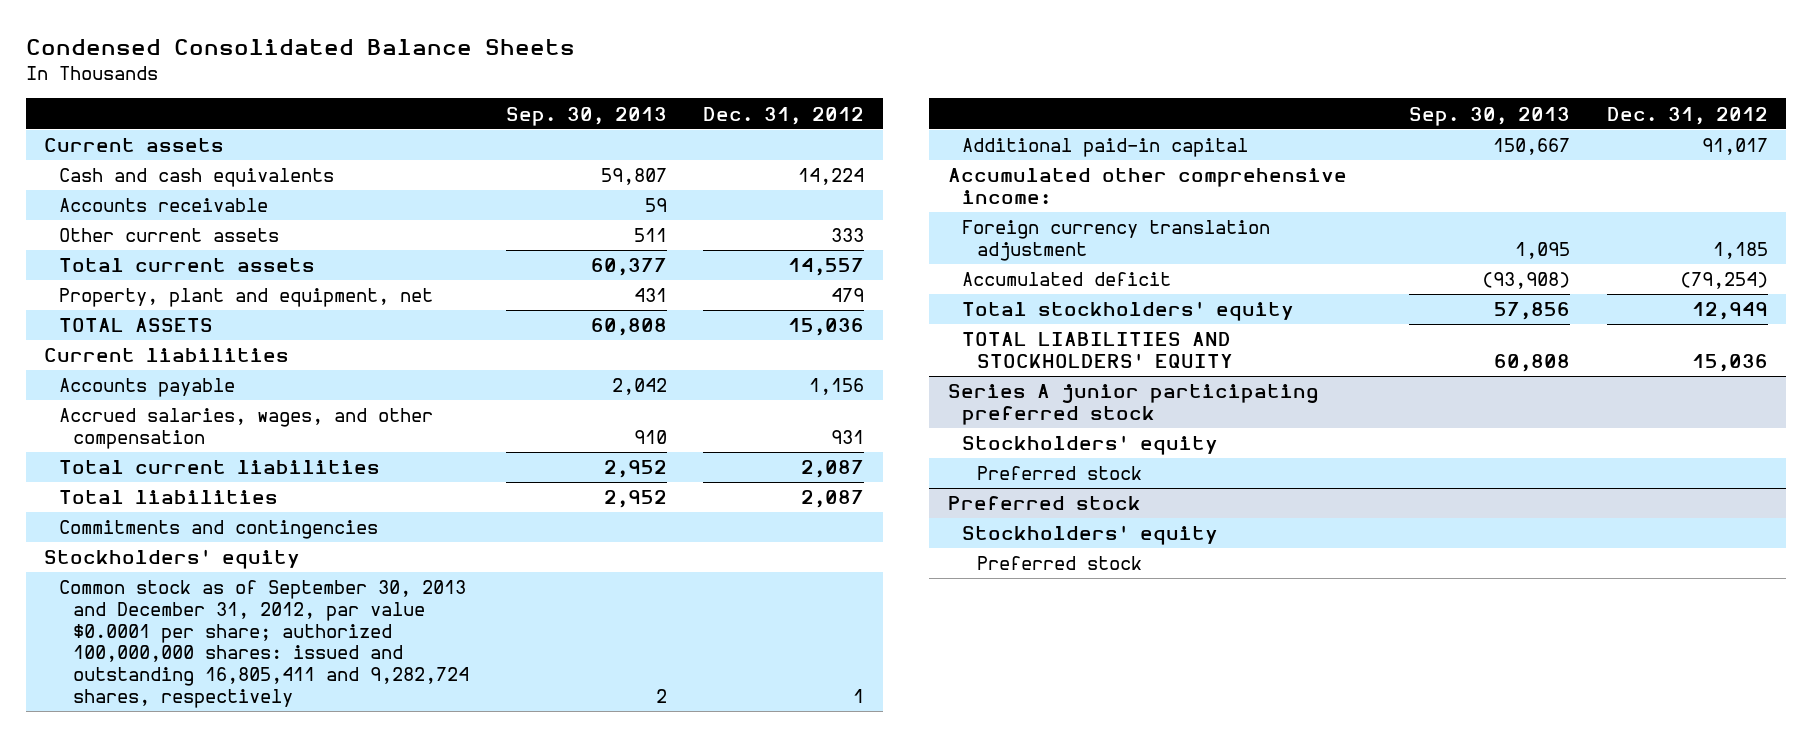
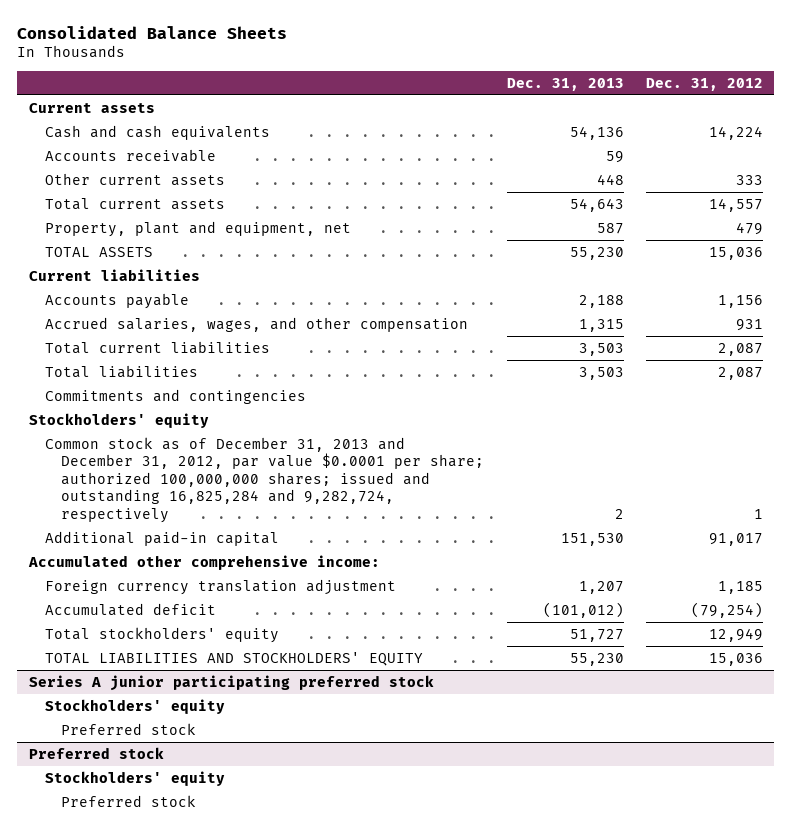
- Condensed Consolidated Balance Sheets
+ Consolidated Balance Sheets
- | Sep. 30, 2013 | Dec. 31, 2012
+ | Dec. 31, 2013 | Dec. 31, 2012
- Common stock as of September 30, 2013 and December 31, 2012, par value $0.0001 per share; authorized 100,000,000 shares: issued and outstanding 16,805,411 and 9,282,724 shares, respectively | 2 | 1
+ Common stock as of December 31, 2013 and December 31, 2012, par value $0.0001 per share; authorized 100,000,000 shares; issued and outstanding 16,825,284 and 9,282,724, respectively | 2 | 1

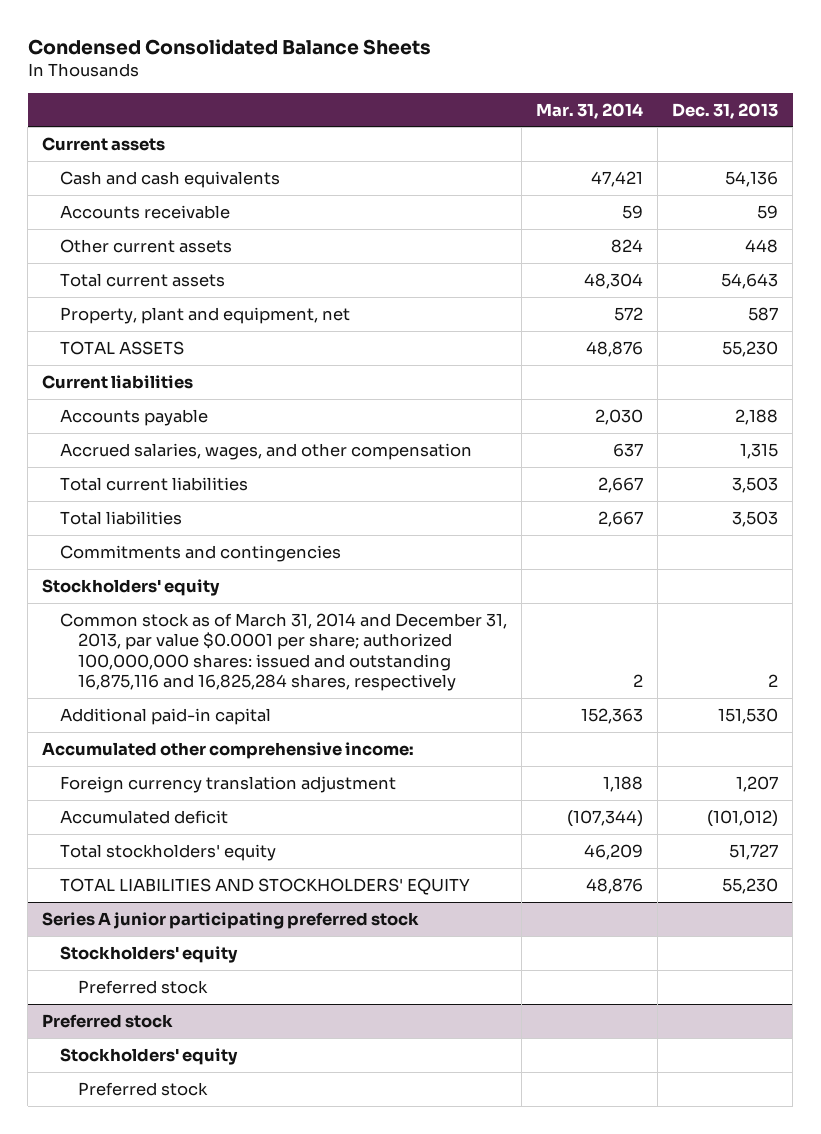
- Consolidated Balance Sheets
+ Condensed Consolidated Balance Sheets
- | Dec. 31, 2013 | Dec. 31, 2012
+ | Mar. 31, 2014 | Dec. 31, 2013
- Common stock as of December 31, 2013 and December 31, 2012, par value $0.0001 per share; authorized 100,000,000 shares; issued and outstanding 16,825,284 and 9,282,724, respectively | 2 | 1
+ Common stock as of March 31, 2014 and December 31, 2013, par value $0.0001 per share; authorized 100,000,000 shares: issued and outstanding 16,875,116 and 16,825,284 shares, respectively | 2 | 2

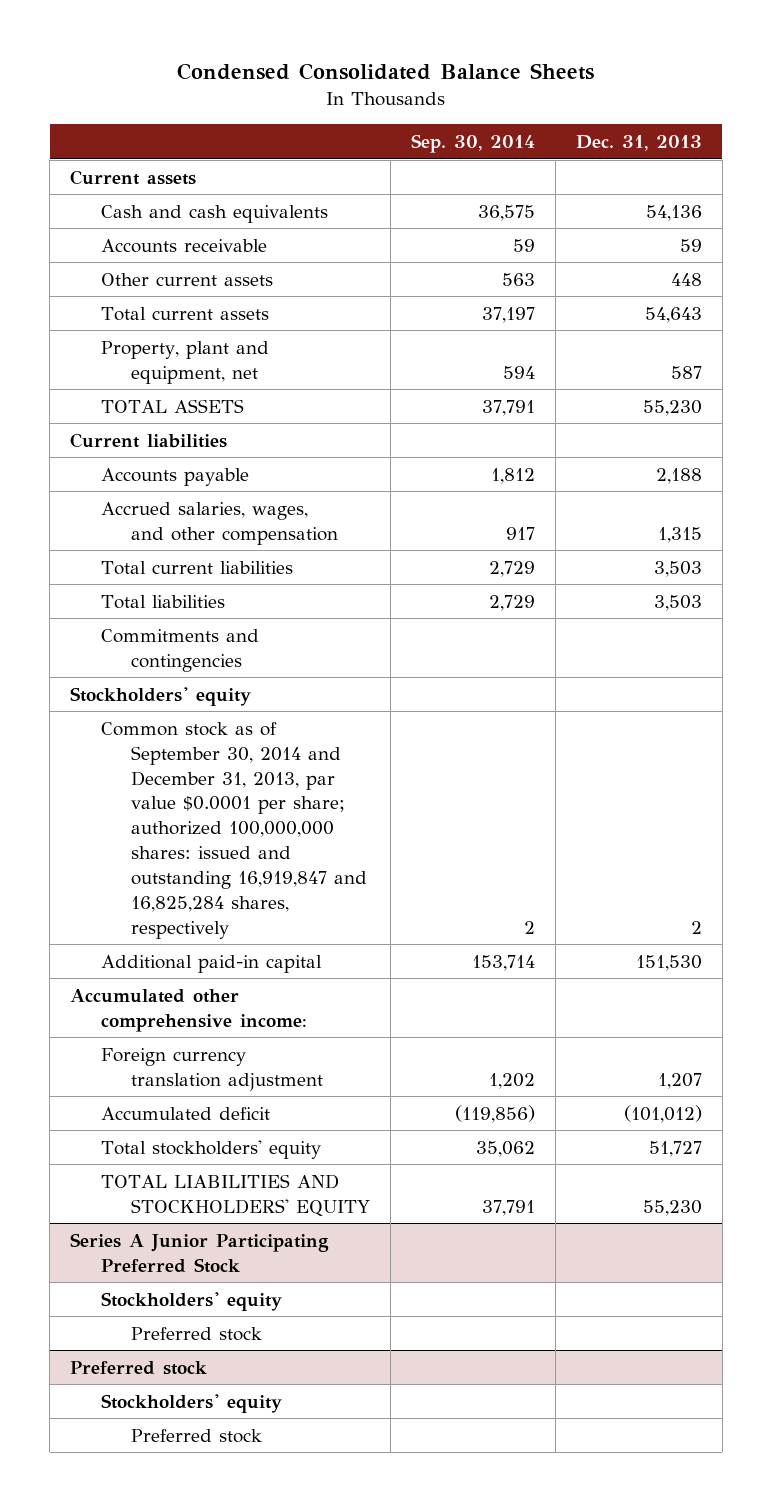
- | Mar. 31, 2014 | Dec. 31, 2013
+ | Sep. 30, 2014 | Dec. 31, 2013
- Common stock as of March 31, 2014 and December 31, 2013, par value $0.0001 per share; authorized 100,000,000 shares: issued and outstanding 16,875,116 and 16,825,284 shares, respectively | 2 | 2
+ Common stock as of September 30, 2014 and December 31, 2013, par value $0.0001 per share; authorized 100,000,000 shares: issued and outstanding 16,919,847 and 16,825,284 shares, respectively | 2 | 2
- Series A junior participating preferred stock
+ Series A Junior Participating Preferred Stock

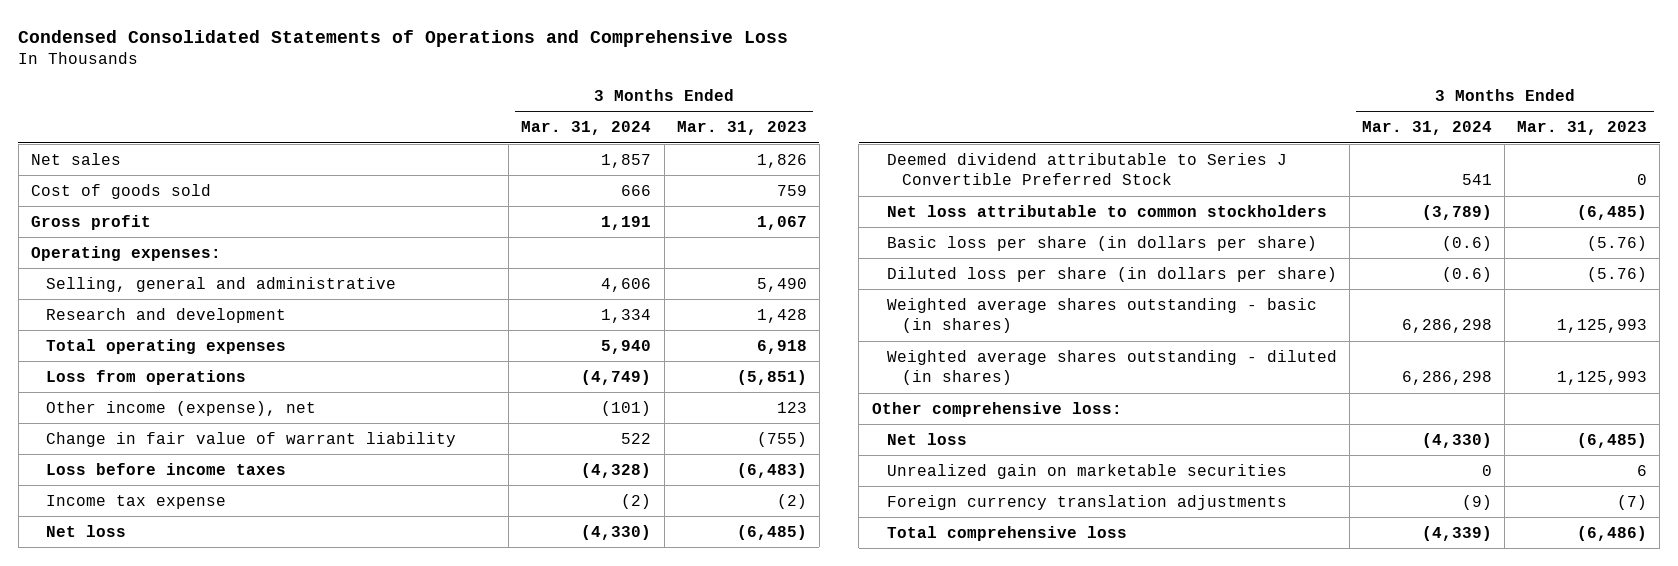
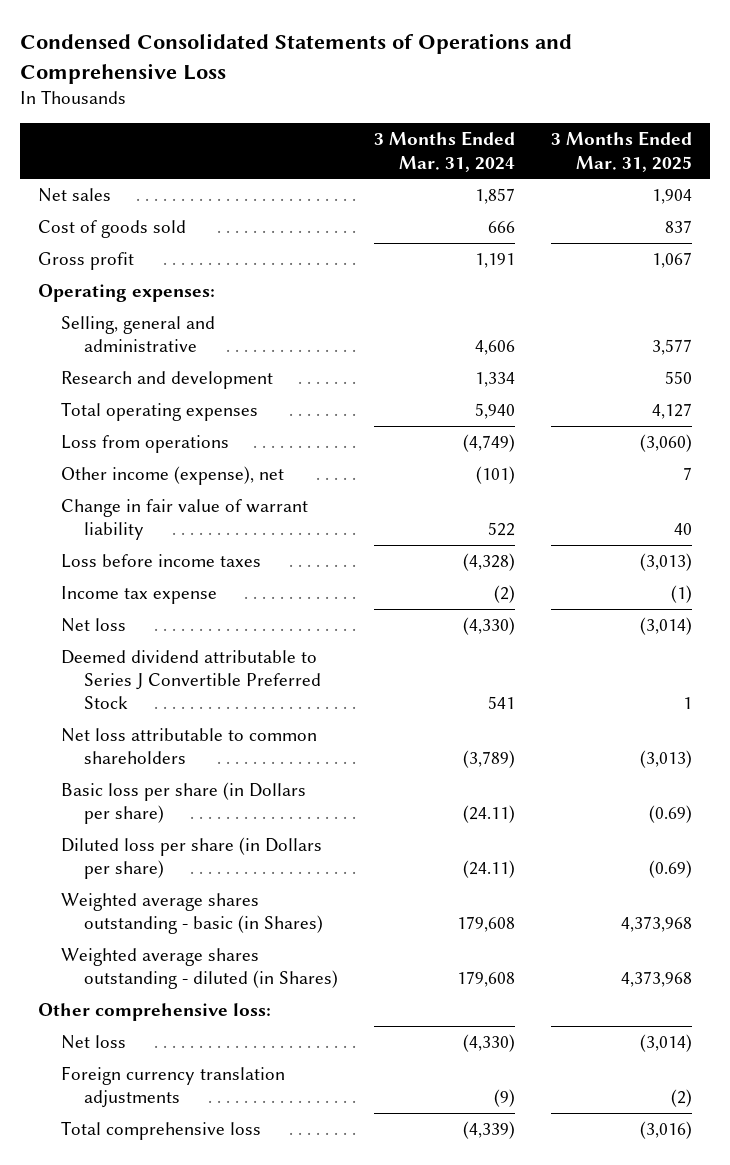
- | 3 Months Ended Mar. 31, 2024 | 3 Months Ended Mar. 31, 2023
+ | 3 Months Ended Mar. 31, 2024 | 3 Months Ended Mar. 31, 2025
- Net loss attributable to common stockholders | (3,789) | (6,485)
- Basic loss per share (in dollars per share) | (0.6) | (5.76)
- Diluted loss per share (in dollars per share) | (0.6) | (5.76)
- Weighted average shares outstanding - basic (in shares) | 6,286,298 | 1,125,993
- Weighted average shares outstanding - diluted (in shares) | 6,286,298 | 1,125,993
+ Net loss attributable to common shareholders | (3,789) | (3,013)
+ Basic loss per share (in Dollars per share) | (24.11) | (0.69)
+ Diluted loss per share (in Dollars per share) | (24.11) | (0.69)
+ Weighted average shares outstanding - basic (in Shares) | 179,608 | 4,373,968
+ Weighted average shares outstanding - diluted (in Shares) | 179,608 | 4,373,968
- Unrealized gain on marketable securities | 0 | 6

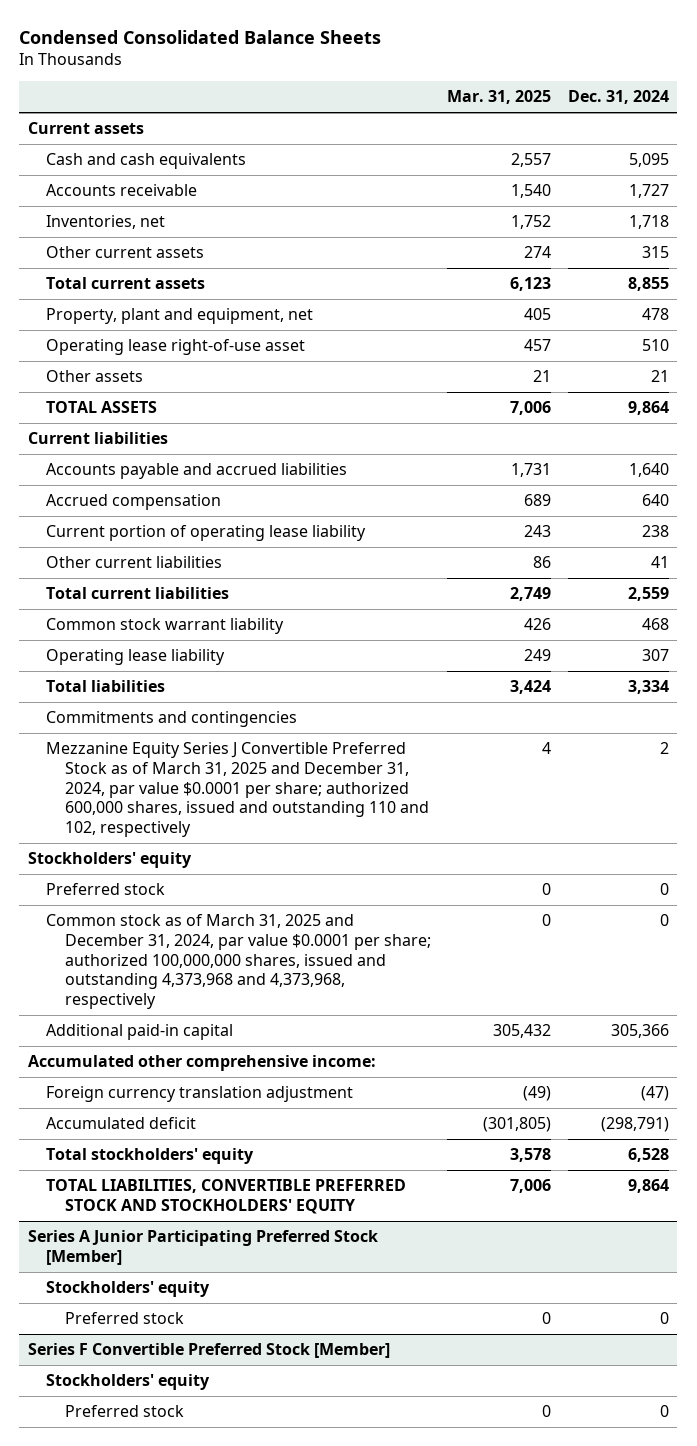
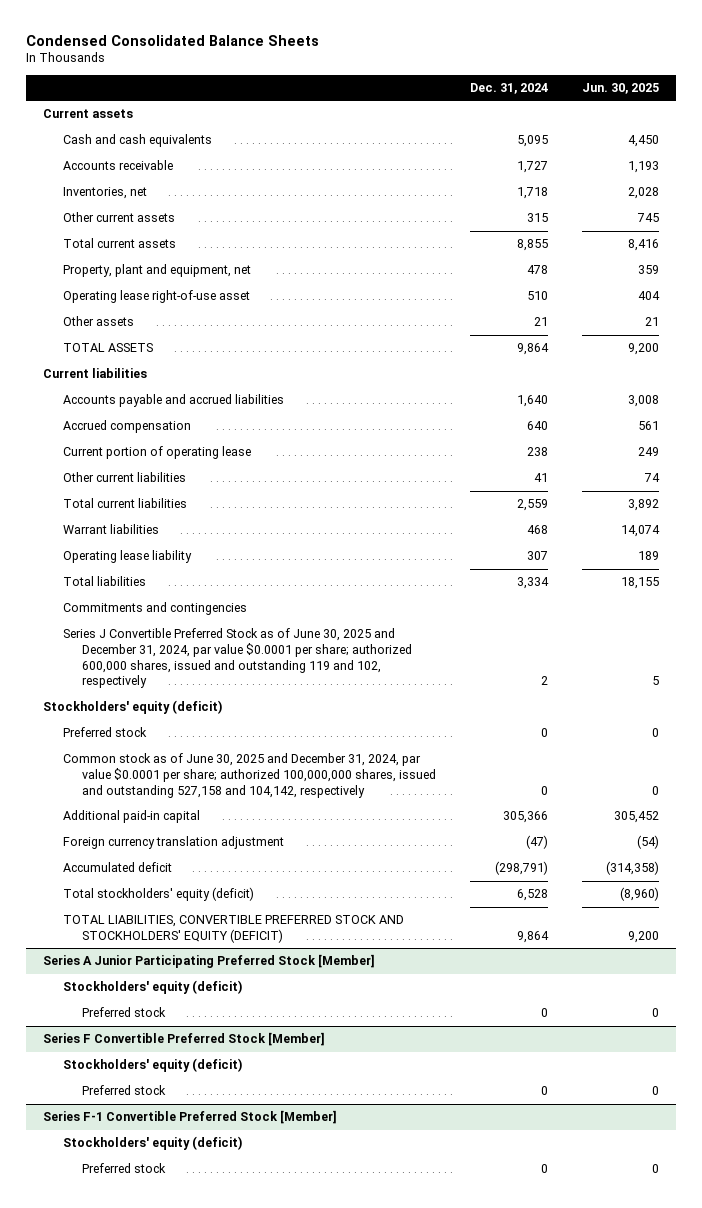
- | Mar. 31, 2025 | Dec. 31, 2024
+ | Dec. 31, 2024 | Jun. 30, 2025
- Current portion of operating lease liability | 243 | 238
+ Current portion of operating lease | 238 | 249
- Common stock warrant liability | 426 | 468
+ Warrant liabilities | 468 | 14,074
- Mezzanine Equity Series J Convertible Preferred Stock as of March 31, 2025 and December 31, 2024, par value $0.0001 per share; authorized 600,000 shares, issued and outstanding 110 and 102, respectively | 4 | 2
- Stockholders' equity
+ Series J Convertible Preferred Stock as of June 30, 2025 and December 31, 2024, par value $0.0001 per share; authorized 600,000 shares, issued and outstanding 119 and 102, respectively | 2 | 5
+ Stockholders' equity (deficit)
- Common stock as of March 31, 2025 and December 31, 2024, par value $0.0001 per share; authorized 100,000,000 shares, issued and outstanding 4,373,968 and 4,373,968, respectively | 0 | 0
+ Common stock as of June 30, 2025 and December 31, 2024, par value $0.0001 per share; authorized 100,000,000 shares, issued and outstanding 527,158 and 104,142, respectively | 0 | 0
- Accumulated other comprehensive income:
- Total stockholders' equity | 3,578 | 6,528
- TOTAL LIABILITIES, CONVERTIBLE PREFERRED STOCK AND STOCKHOLDERS' EQUITY | 7,006 | 9,864
+ Total stockholders' equity (deficit) | 6,528 | (8,960)
+ TOTAL LIABILITIES, CONVERTIBLE PREFERRED STOCK AND STOCKHOLDERS' EQUITY (DEFICIT) | 9,864 | 9,200
@ Series A Junior Participating Preferred Stock [Member]
- Stockholders' equity
+ Stockholders' equity (deficit)
@ Series F Convertible Preferred Stock [Member]
- Stockholders' equity
+ Stockholders' equity (deficit)
+ Series F-1 Convertible Preferred Stock [Member]
+ Stockholders' equity (deficit)
+ Preferred stock | 0 | 0

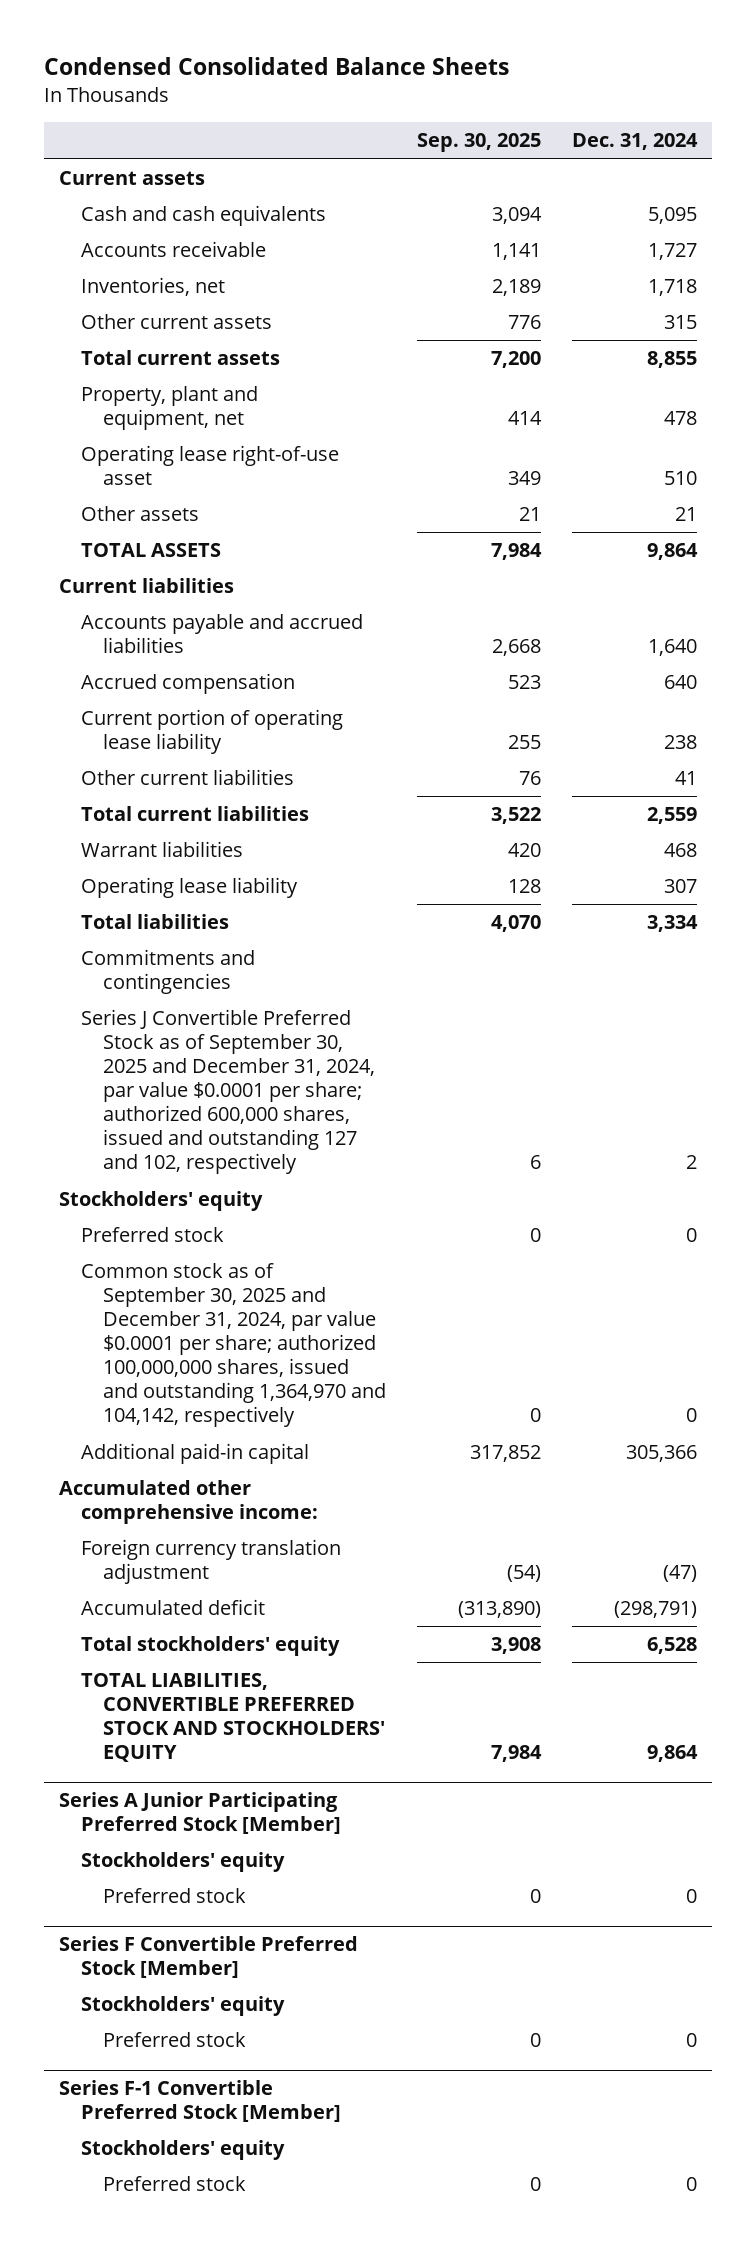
- | Dec. 31, 2024 | Jun. 30, 2025
+ | Sep. 30, 2025 | Dec. 31, 2024
- Current portion of operating lease | 238 | 249
+ Current portion of operating lease liability | 255 | 238
- Series J Convertible Preferred Stock as of June 30, 2025 and December 31, 2024, par value $0.0001 per share; authorized 600,000 shares, issued and outstanding 119 and 102, respectively | 2 | 5
- Stockholders' equity (deficit)
+ Series J Convertible Preferred Stock as of September 30, 2025 and December 31, 2024, par value $0.0001 per share; authorized 600,000 shares, issued and outstanding 127 and 102, respectively | 6 | 2
+ Stockholders' equity
- Common stock as of June 30, 2025 and December 31, 2024, par value $0.0001 per share; authorized 100,000,000 shares, issued and outstanding 527,158 and 104,142, respectively | 0 | 0
+ Common stock as of September 30, 2025 and December 31, 2024, par value $0.0001 per share; authorized 100,000,000 shares, issued and outstanding 1,364,970 and 104,142, respectively | 0 | 0
+ Accumulated other comprehensive income:
- Total stockholders' equity (deficit) | 6,528 | (8,960)
- TOTAL LIABILITIES, CONVERTIBLE PREFERRED STOCK AND STOCKHOLDERS' EQUITY (DEFICIT) | 9,864 | 9,200
+ Total stockholders' equity | 3,908 | 6,528
+ TOTAL LIABILITIES, CONVERTIBLE PREFERRED STOCK AND STOCKHOLDERS' EQUITY | 7,984 | 9,864
@ Series A Junior Participating Preferred Stock [Member]
- Stockholders' equity (deficit)
+ Stockholders' equity
@ Series F Convertible Preferred Stock [Member]
- Stockholders' equity (deficit)
+ Stockholders' equity
@ Series F-1 Convertible Preferred Stock [Member]
- Stockholders' equity (deficit)
+ Stockholders' equity

